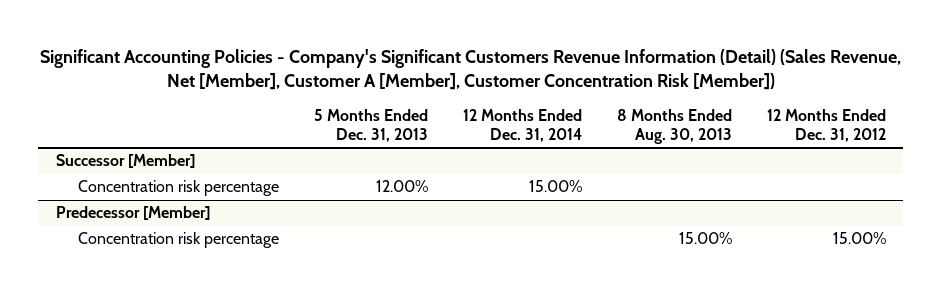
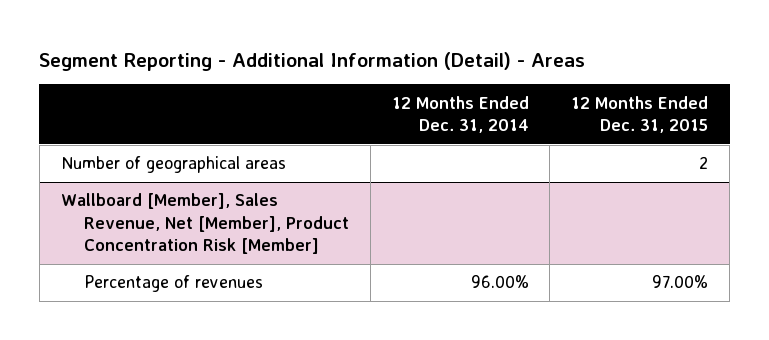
- Significant Accounting Policies - Company's Significant Customers Revenue Information (Detail) (Sales Revenue, Net [Member], Customer A [Member], Customer Concentration Risk [Member])
+ Segment Reporting - Additional Information (Detail) - Areas
- | 5 Months Ended Dec. 31, 2013 | 12 Months Ended Dec. 31, 2014 | 8 Months Ended Aug. 30, 2013 | 12 Months Ended Dec. 31, 2012
+ | 12 Months Ended Dec. 31, 2014 | 12 Months Ended Dec. 31, 2015
- Successor [Member]
- Concentration risk percentage | 12.00% | 15.00% | |
- Predecessor [Member]
- Concentration risk percentage | | | 15.00% | 15.00%
+ Number of geographical areas | | 2
+ Wallboard [Member], Sales Revenue, Net [Member], Product Concentration Risk [Member]
+ Percentage of revenues | 96.00% | 97.00%

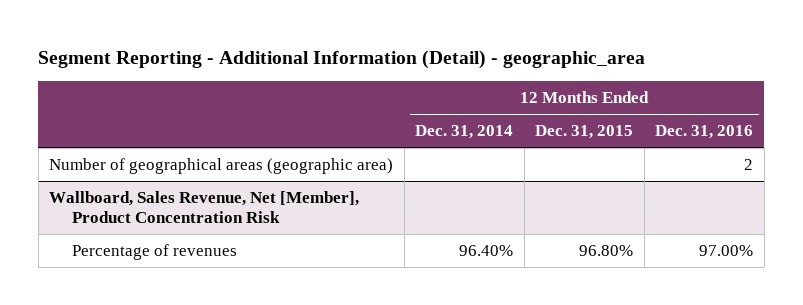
- Segment Reporting - Additional Information (Detail) - Areas
+ Segment Reporting - Additional Information (Detail) - geographic_area
- | 12 Months Ended Dec. 31, 2014 | 12 Months Ended Dec. 31, 2015
+ | 12 Months Ended Dec. 31, 2014 | 12 Months Ended Dec. 31, 2015 | 12 Months Ended Dec. 31, 2016
- Number of geographical areas | | 2
- Wallboard [Member], Sales Revenue, Net [Member], Product Concentration Risk [Member]
- Percentage of revenues | 96.00% | 97.00%
+ Number of geographical areas (geographic area) | | | 2
+ Wallboard, Sales Revenue, Net [Member], Product Concentration Risk
+ Percentage of revenues | 96.40% | 96.80% | 97.00%

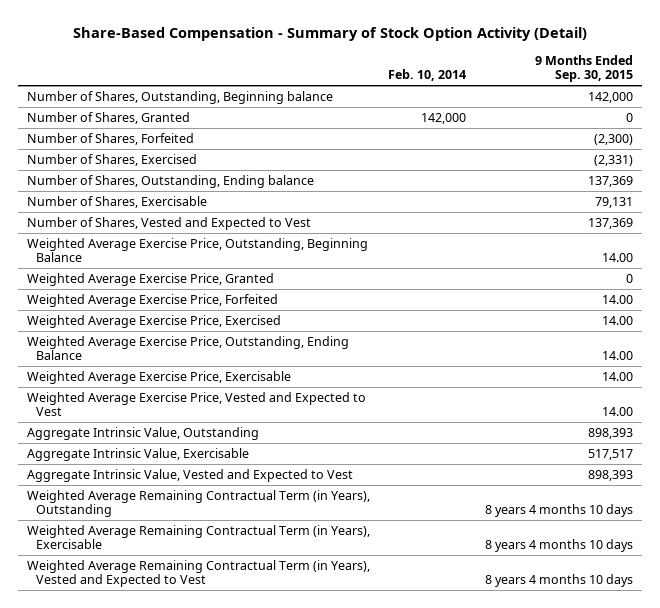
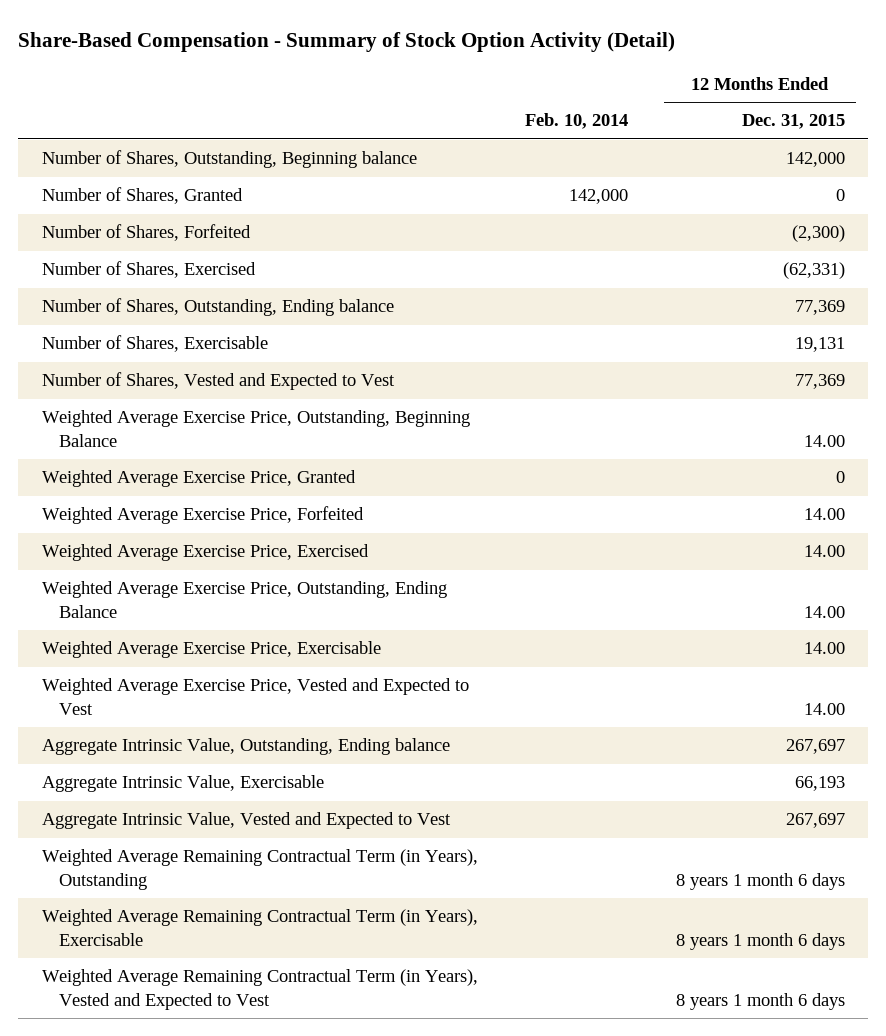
- | Feb. 10, 2014 | 9 Months Ended Sep. 30, 2015
+ | Feb. 10, 2014 | 12 Months Ended Dec. 31, 2015
- Aggregate Intrinsic Value, Outstanding | | 898,393
+ Aggregate Intrinsic Value, Outstanding, Ending balance | | 267,697

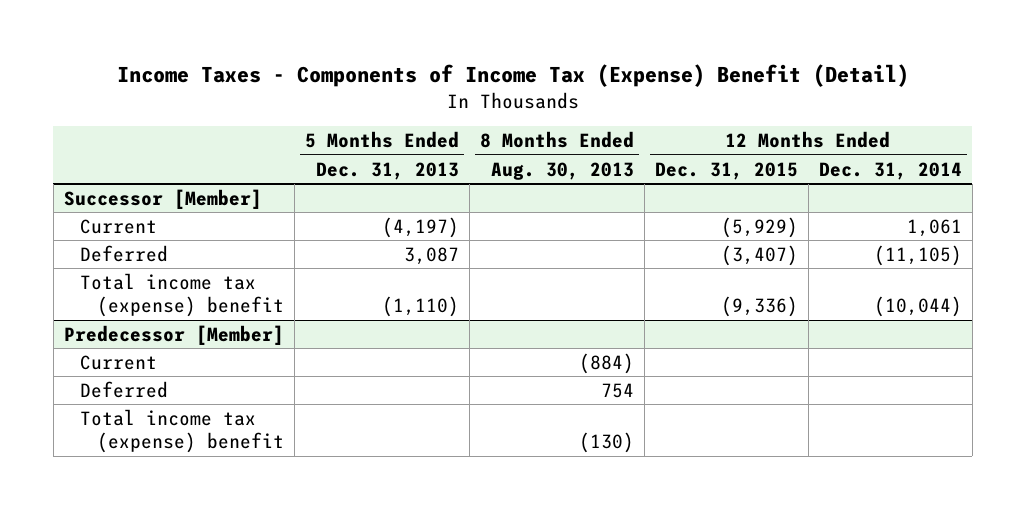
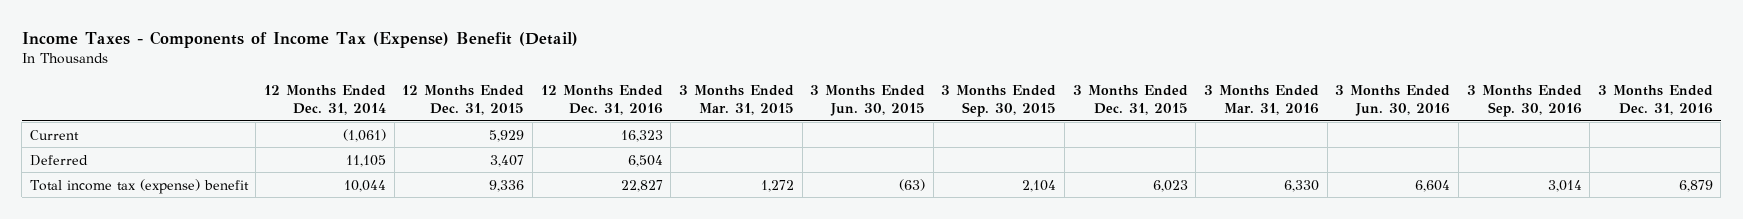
- | 5 Months Ended Dec. 31, 2013 | 8 Months Ended Aug. 30, 2013 | 12 Months Ended Dec. 31, 2015 | 12 Months Ended Dec. 31, 2014
+ | 12 Months Ended Dec. 31, 2014 | 12 Months Ended Dec. 31, 2015 | 12 Months Ended Dec. 31, 2016 | 3 Months Ended Mar. 31, 2015 | 3 Months Ended Jun. 30, 2015 | 3 Months Ended Sep. 30, 2015 | 3 Months Ended Dec. 31, 2015 | 3 Months Ended Mar. 31, 2016 | 3 Months Ended Jun. 30, 2016 | 3 Months Ended Sep. 30, 2016 | 3 Months Ended Dec. 31, 2016
- Successor [Member]
- Current | (4,197) | | (5,929) | 1,061
- Deferred | 3,087 | | (3,407) | (11,105)
- Total income tax (expense) benefit | (1,110) | | (9,336) | (10,044)
- Predecessor [Member]
- Current | | (884) | |
- Deferred | | 754 | |
- Total income tax (expense) benefit | | (130) | |
+ Current | (1,061) | 5,929 | 16,323 | | | | | | | |
+ Deferred | 11,105 | 3,407 | 6,504 | | | | | | | |
+ Total income tax (expense) benefit | 10,044 | 9,336 | 22,827 | 1,272 | (63) | 2,104 | 6,023 | 6,330 | 6,604 | 3,014 | 6,879

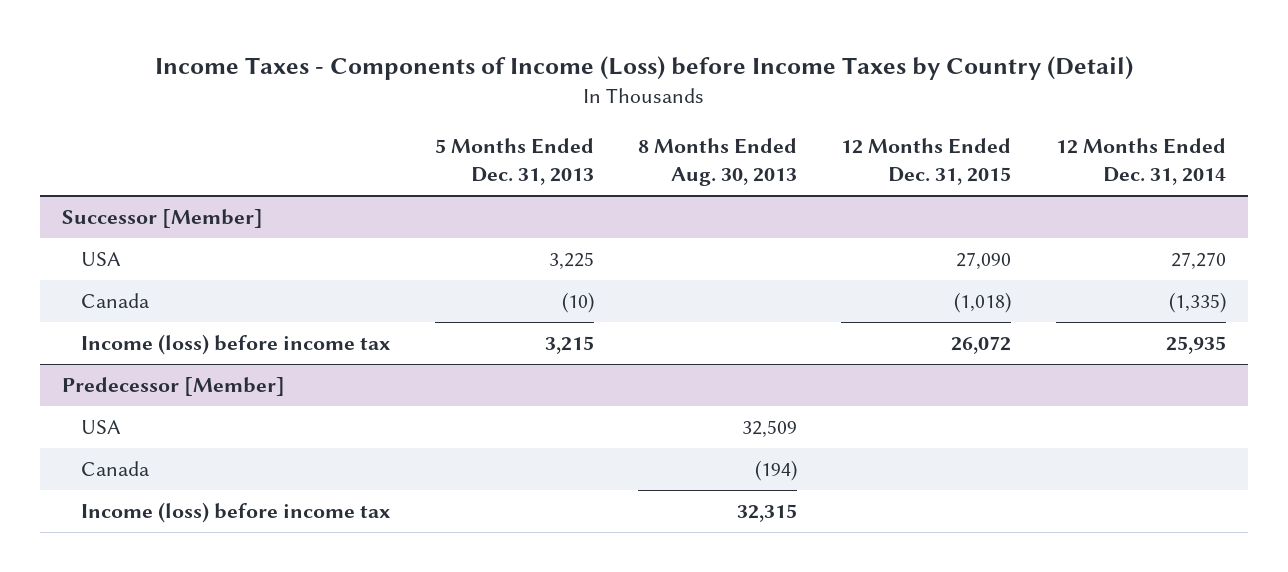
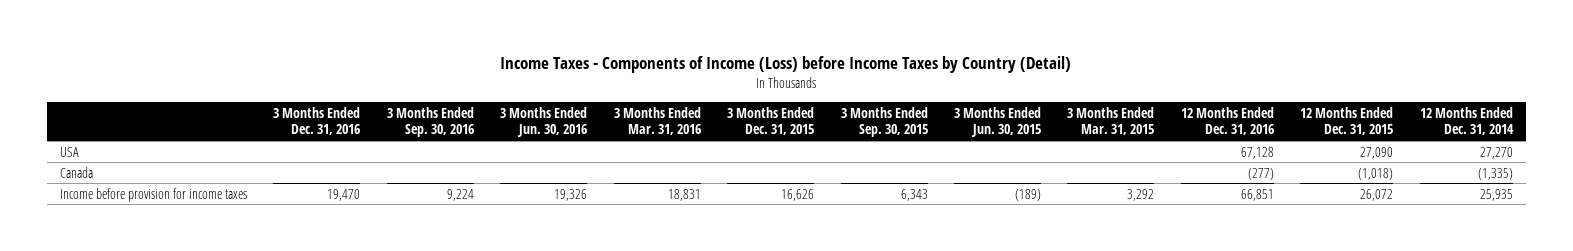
- | 5 Months Ended Dec. 31, 2013 | 8 Months Ended Aug. 30, 2013 | 12 Months Ended Dec. 31, 2015 | 12 Months Ended Dec. 31, 2014
+ | 3 Months Ended Dec. 31, 2016 | 3 Months Ended Sep. 30, 2016 | 3 Months Ended Jun. 30, 2016 | 3 Months Ended Mar. 31, 2016 | 3 Months Ended Dec. 31, 2015 | 3 Months Ended Sep. 30, 2015 | 3 Months Ended Jun. 30, 2015 | 3 Months Ended Mar. 31, 2015 | 12 Months Ended Dec. 31, 2016 | 12 Months Ended Dec. 31, 2015 | 12 Months Ended Dec. 31, 2014
- Successor [Member]
- Income (loss) before income tax | 3,215 | | 26,072 | 25,935
- Predecessor [Member]
- USA | | 32,509 | |
- Canada | | (194) | |
- Income (loss) before income tax | | 32,315 | |
+ Income before provision for income taxes | 19,470 | 9,224 | 19,326 | 18,831 | 16,626 | 6,343 | (189) | 3,292 | 66,851 | 26,072 | 25,935

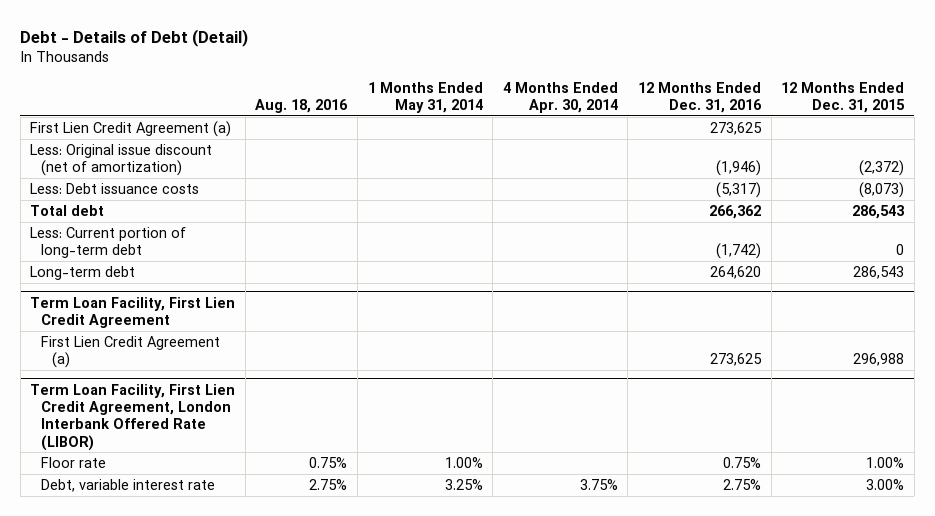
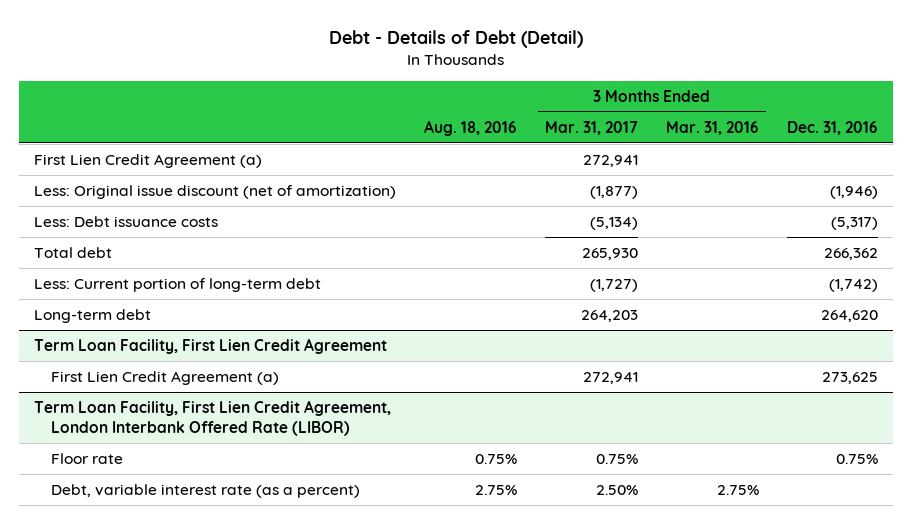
- | Aug. 18, 2016 | 1 Months Ended May 31, 2014 | 4 Months Ended Apr. 30, 2014 | 12 Months Ended Dec. 31, 2016 | 12 Months Ended Dec. 31, 2015
+ | Aug. 18, 2016 | 3 Months Ended Mar. 31, 2017 | 3 Months Ended Mar. 31, 2016 | Dec. 31, 2016
@ Term Loan Facility, First Lien Credit Agreement, London Interbank Offered Rate (LIBOR)
- Debt, variable interest rate | 2.75% | 3.25% | 3.75% | 2.75% | 3.00%
+ Debt, variable interest rate (as a percent) | 2.75% | 2.50% | 2.75% |

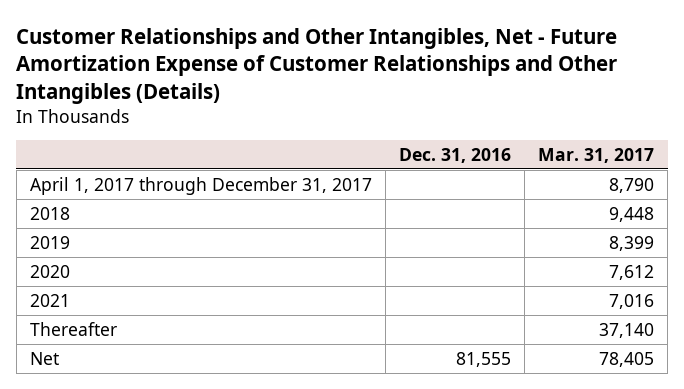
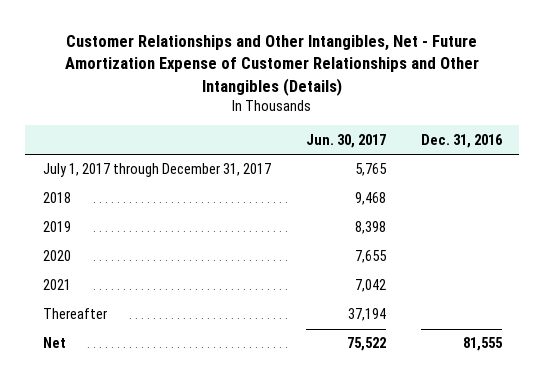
- | Dec. 31, 2016 | Mar. 31, 2017
+ | Jun. 30, 2017 | Dec. 31, 2016
- April 1, 2017 through December 31, 2017 | | 8,790
+ July 1, 2017 through December 31, 2017 | 5,765 |

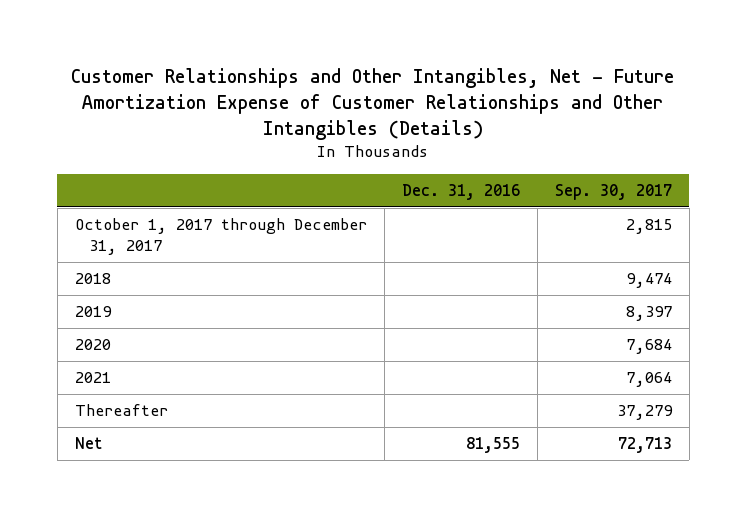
- | Jun. 30, 2017 | Dec. 31, 2016
+ | Dec. 31, 2016 | Sep. 30, 2017
- July 1, 2017 through December 31, 2017 | 5,765 |
+ October 1, 2017 through December 31, 2017 | | 2,815

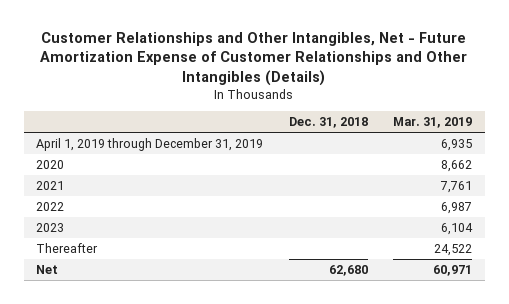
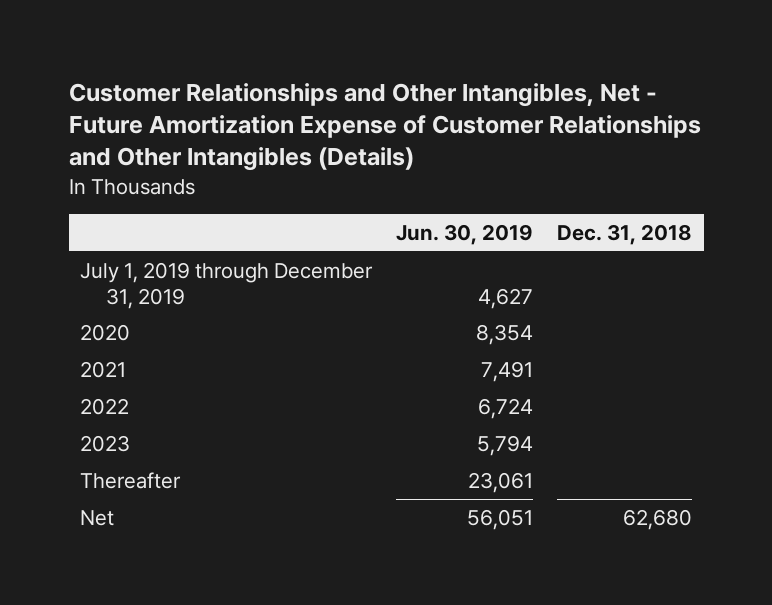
- | Dec. 31, 2018 | Mar. 31, 2019
+ | Jun. 30, 2019 | Dec. 31, 2018
- April 1, 2019 through December 31, 2019 | | 6,935
+ July 1, 2019 through December 31, 2019 | 4,627 |

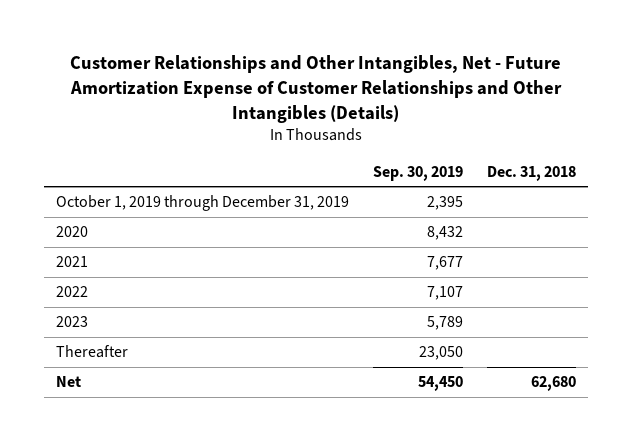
- | Jun. 30, 2019 | Dec. 31, 2018
+ | Sep. 30, 2019 | Dec. 31, 2018
- July 1, 2019 through December 31, 2019 | 4,627 |
+ October 1, 2019 through December 31, 2019 | 2,395 |

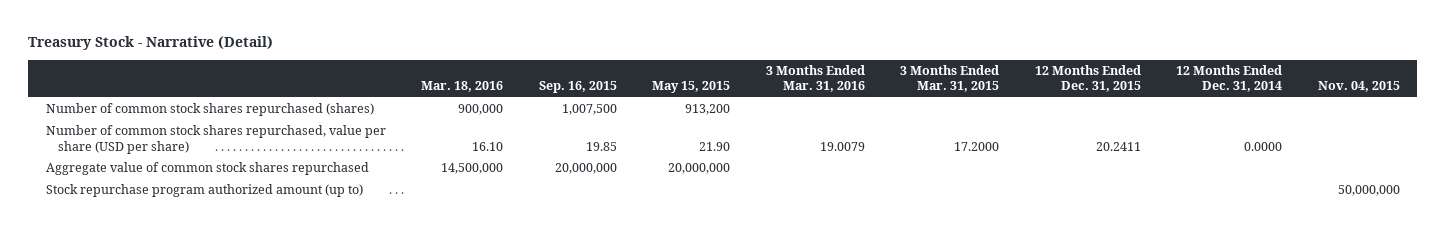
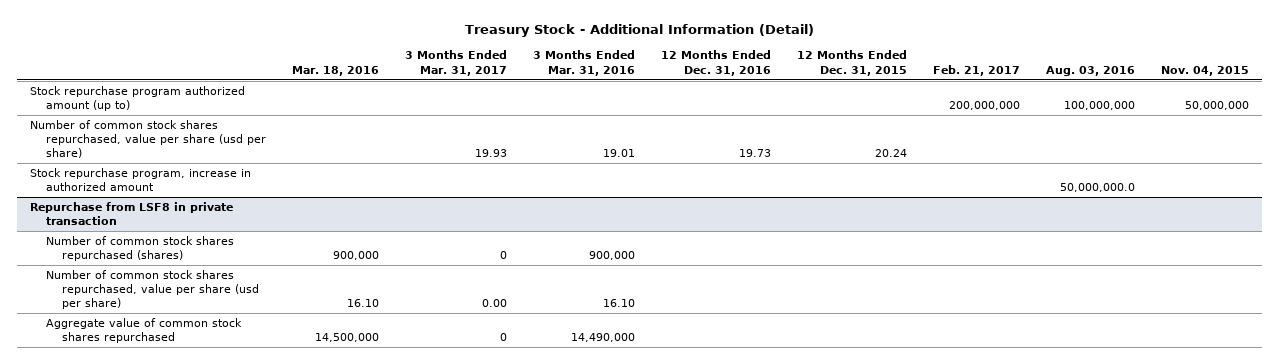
- Treasury Stock - Narrative (Detail)
+ Treasury Stock - Additional Information (Detail)
- | Mar. 18, 2016 | Sep. 16, 2015 | May 15, 2015 | 3 Months Ended Mar. 31, 2016 | 3 Months Ended Mar. 31, 2015 | 12 Months Ended Dec. 31, 2015 | 12 Months Ended Dec. 31, 2014 | Nov. 04, 2015
+ | Mar. 18, 2016 | 3 Months Ended Mar. 31, 2017 | 3 Months Ended Mar. 31, 2016 | 12 Months Ended Dec. 31, 2016 | 12 Months Ended Dec. 31, 2015 | Feb. 21, 2017 | Aug. 03, 2016 | Nov. 04, 2015
- Number of common stock shares repurchased (shares) | 900,000 | 1,007,500 | 913,200 | | | | |
- Number of common stock shares repurchased, value per share (USD per share) | 16.10 | 19.85 | 21.90 | 19.0079 | 17.2000 | 20.2411 | 0.0000 |
- Aggregate value of common stock shares repurchased | 14,500,000 | 20,000,000 | 20,000,000 | | | | |
+ Number of common stock shares repurchased, value per share (usd per share) | | 19.93 | 19.01 | 19.73 | 20.24 | | |
+ Stock repurchase program, increase in authorized amount | | | | | | | 50,000,000.0 |
+ Repurchase from LSF8 in private transaction
+ Number of common stock shares repurchased (shares) | 900,000 | 0 | 900,000 | | | | |
+ Number of common stock shares repurchased, value per share (usd per share) | 16.10 | 0.00 | 16.10 | | | | |
+ Aggregate value of common stock shares repurchased | 14,500,000 | 0 | 14,490,000 | | | | |

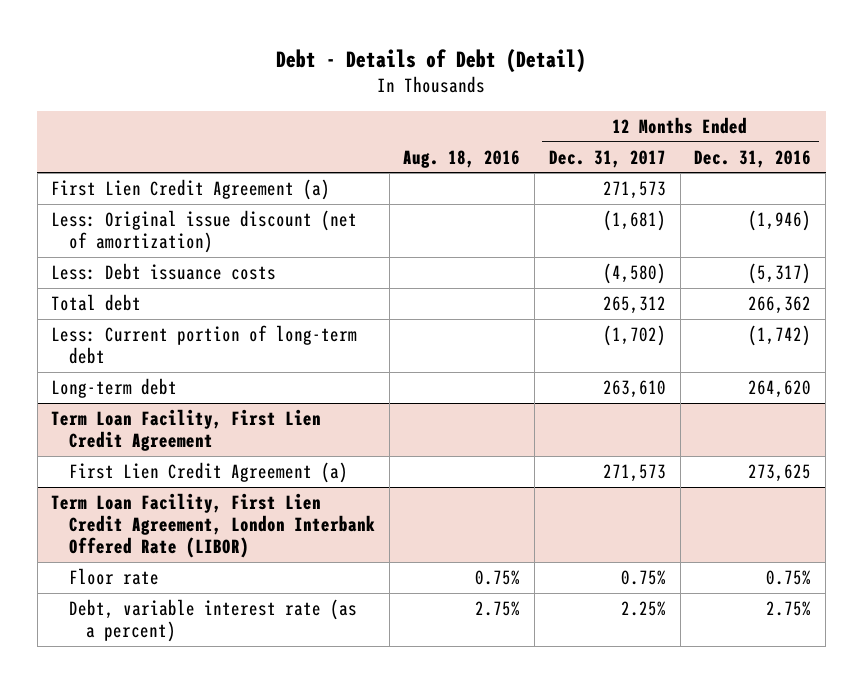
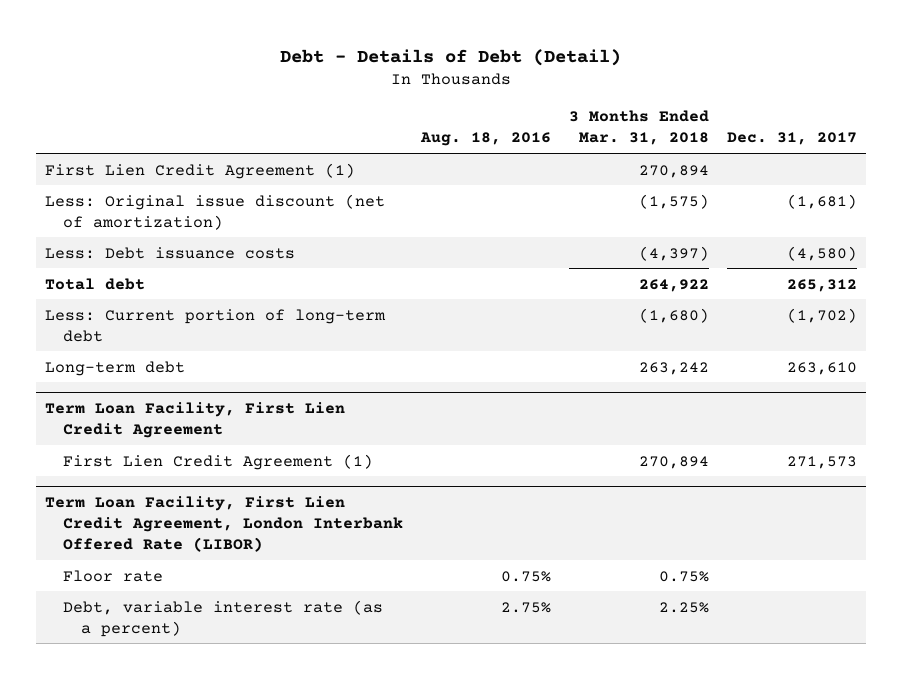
- | Aug. 18, 2016 | 12 Months Ended Dec. 31, 2017 | 12 Months Ended Dec. 31, 2016
+ | Aug. 18, 2016 | 3 Months Ended Mar. 31, 2018 | Dec. 31, 2017
- First Lien Credit Agreement (a) | | 271,573 |
+ First Lien Credit Agreement (1) | | 270,894 |
@ Term Loan Facility, First Lien Credit Agreement
- First Lien Credit Agreement (a) | | 271,573 | 273,625
+ First Lien Credit Agreement (1) | | 270,894 | 271,573

